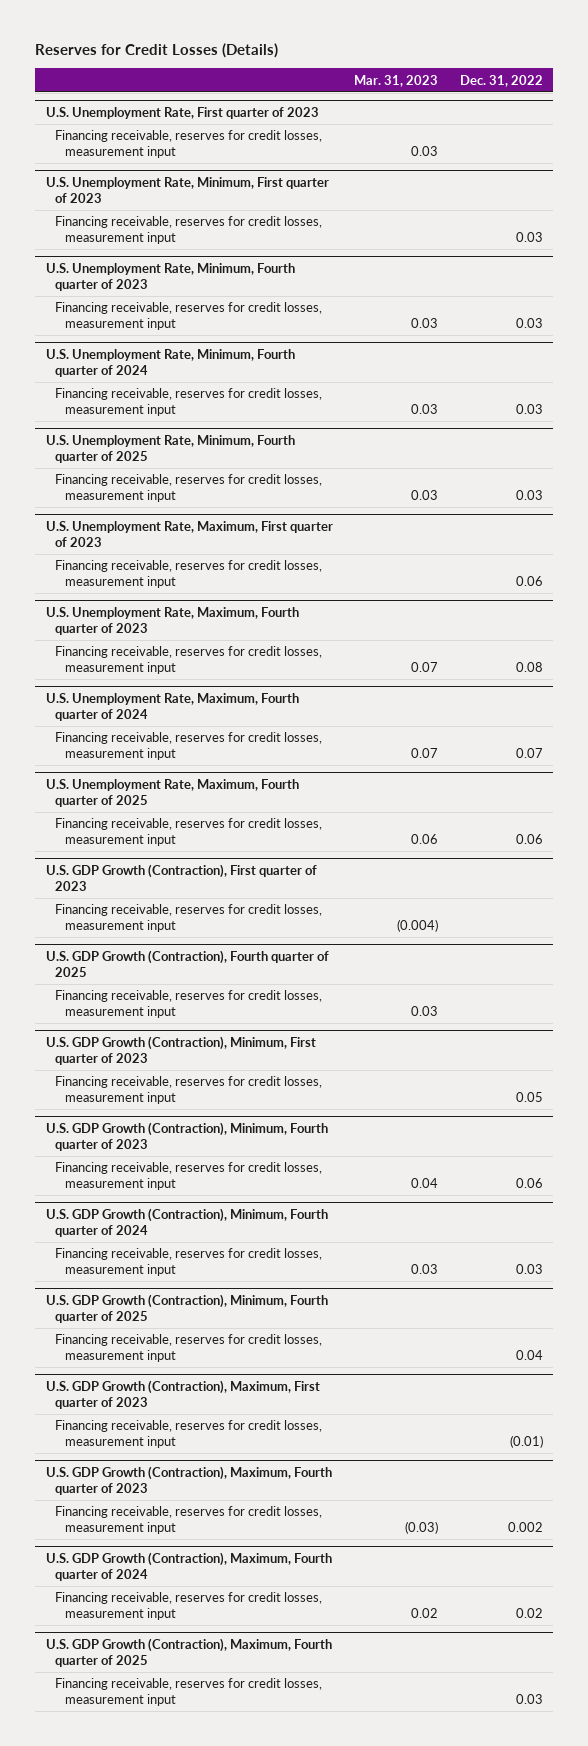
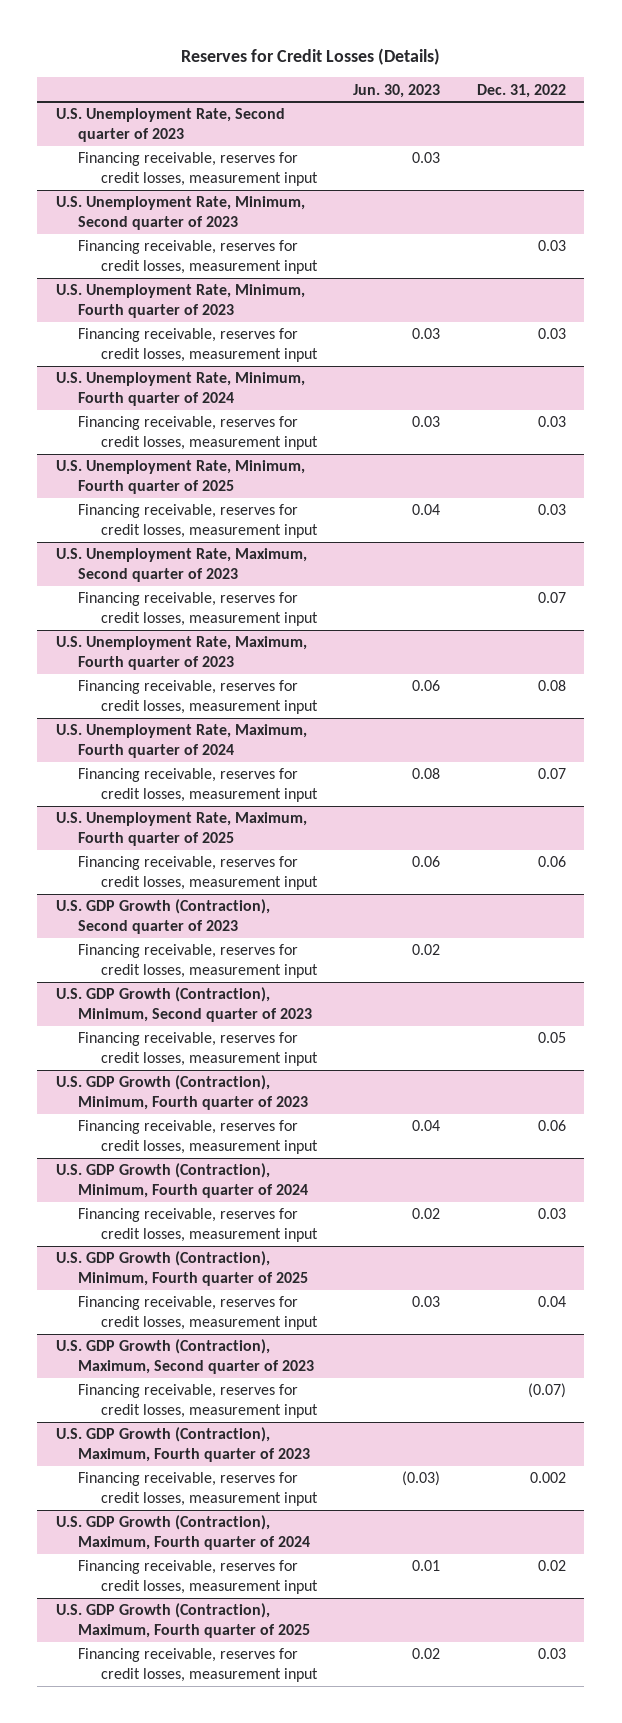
- | Mar. 31, 2023 | Dec. 31, 2022
+ | Jun. 30, 2023 | Dec. 31, 2022
- U.S. Unemployment Rate, First quarter of 2023
+ U.S. Unemployment Rate, Second quarter of 2023
- U.S. Unemployment Rate, Minimum, First quarter of 2023
+ U.S. Unemployment Rate, Minimum, Second quarter of 2023
- U.S. Unemployment Rate, Maximum, First quarter of 2023
- Financing receivable, reserves for credit losses, measurement input | | 0.06
+ U.S. Unemployment Rate, Maximum, Second quarter of 2023
+ Financing receivable, reserves for credit losses, measurement input | | 0.07
- U.S. GDP Growth (Contraction), First quarter of 2023
- Financing receivable, reserves for credit losses, measurement input | (0.004) |
- U.S. GDP Growth (Contraction), Fourth quarter of 2025
+ U.S. GDP Growth (Contraction), Second quarter of 2023
- U.S. GDP Growth (Contraction), Minimum, First quarter of 2023
+ U.S. GDP Growth (Contraction), Minimum, Second quarter of 2023
- U.S. GDP Growth (Contraction), Maximum, First quarter of 2023
- Financing receivable, reserves for credit losses, measurement input | | (0.01)
+ U.S. GDP Growth (Contraction), Maximum, Second quarter of 2023
+ Financing receivable, reserves for credit losses, measurement input | | (0.07)

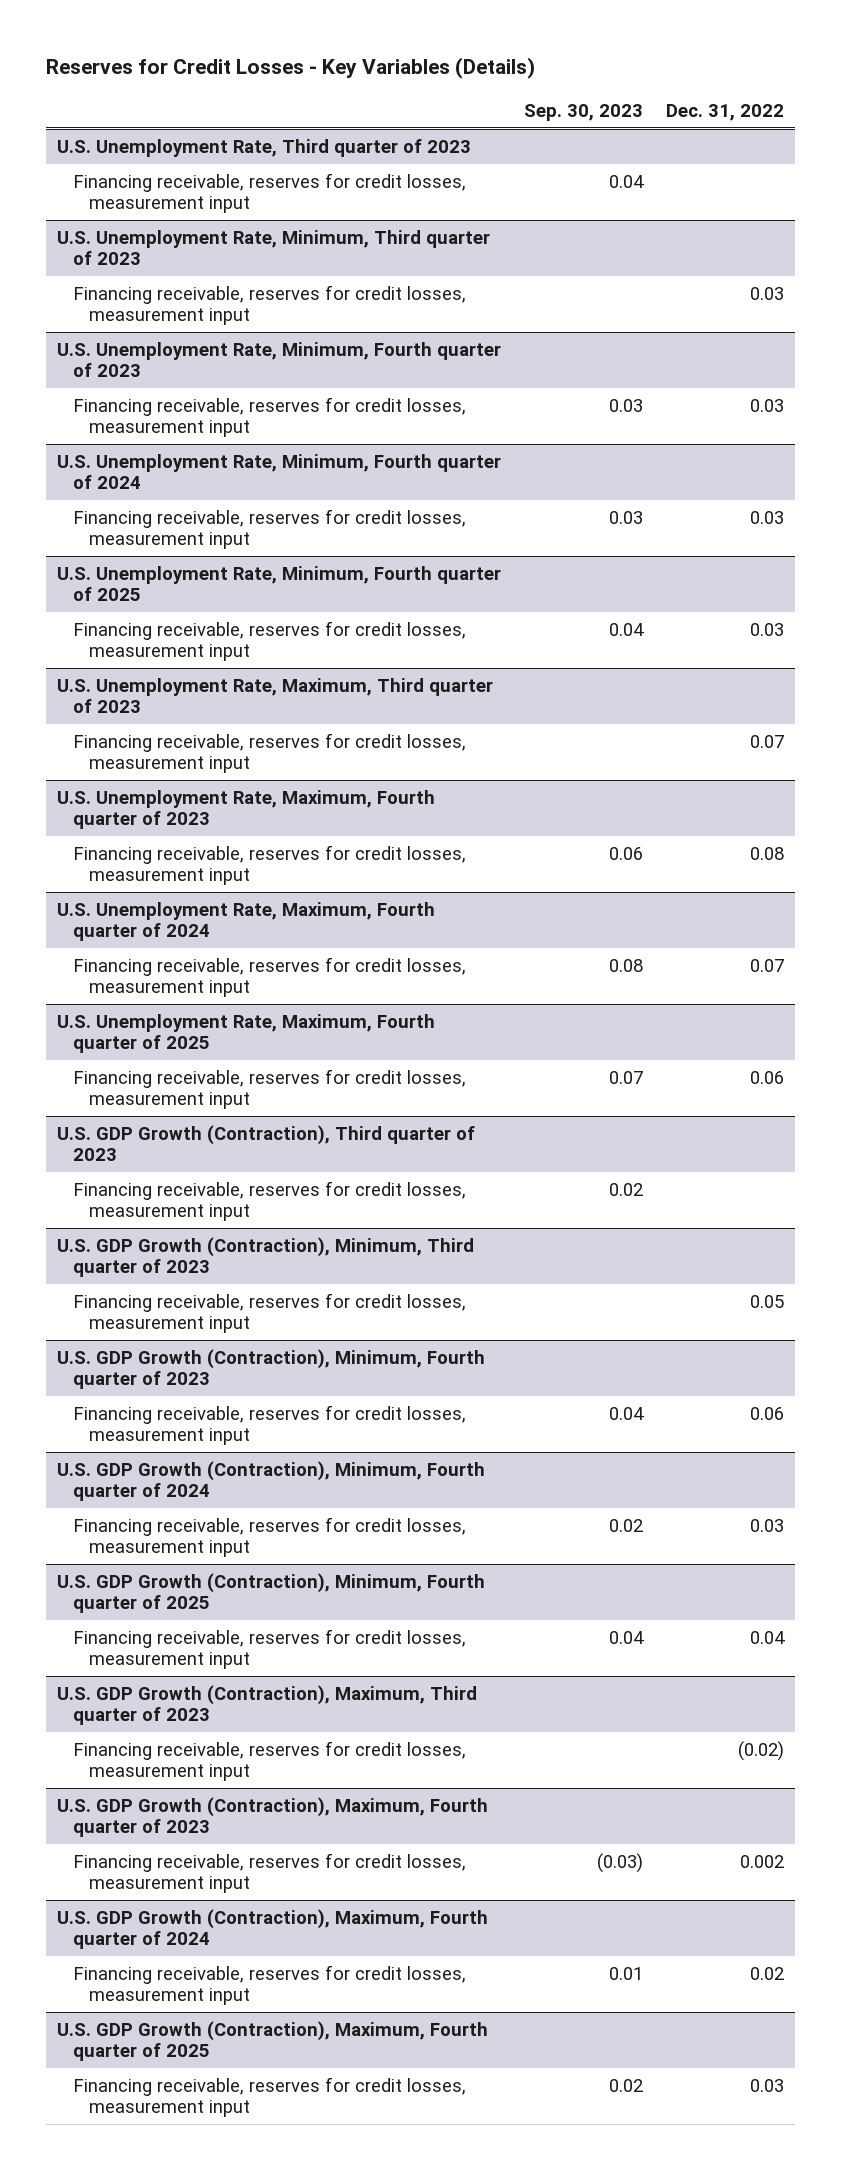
- Reserves for Credit Losses (Details)
+ Reserves for Credit Losses - Key Variables (Details)
- | Jun. 30, 2023 | Dec. 31, 2022
+ | Sep. 30, 2023 | Dec. 31, 2022
- U.S. Unemployment Rate, Second quarter of 2023
+ U.S. Unemployment Rate, Third quarter of 2023
- U.S. Unemployment Rate, Minimum, Second quarter of 2023
+ U.S. Unemployment Rate, Minimum, Third quarter of 2023
- U.S. Unemployment Rate, Maximum, Second quarter of 2023
+ U.S. Unemployment Rate, Maximum, Third quarter of 2023
- U.S. GDP Growth (Contraction), Second quarter of 2023
+ U.S. GDP Growth (Contraction), Third quarter of 2023
- U.S. GDP Growth (Contraction), Minimum, Second quarter of 2023
+ U.S. GDP Growth (Contraction), Minimum, Third quarter of 2023
- U.S. GDP Growth (Contraction), Maximum, Second quarter of 2023
- Financing receivable, reserves for credit losses, measurement input | | (0.07)
+ U.S. GDP Growth (Contraction), Maximum, Third quarter of 2023
+ Financing receivable, reserves for credit losses, measurement input | | (0.02)

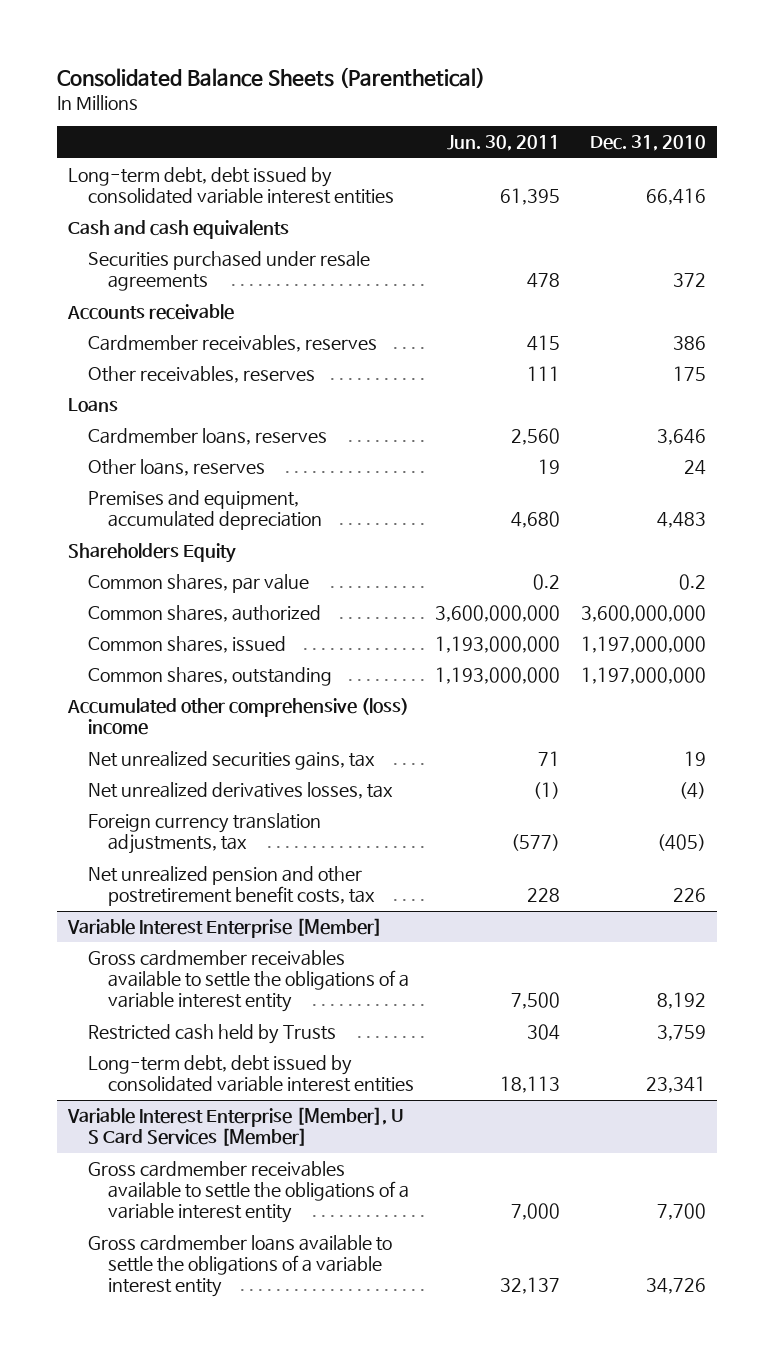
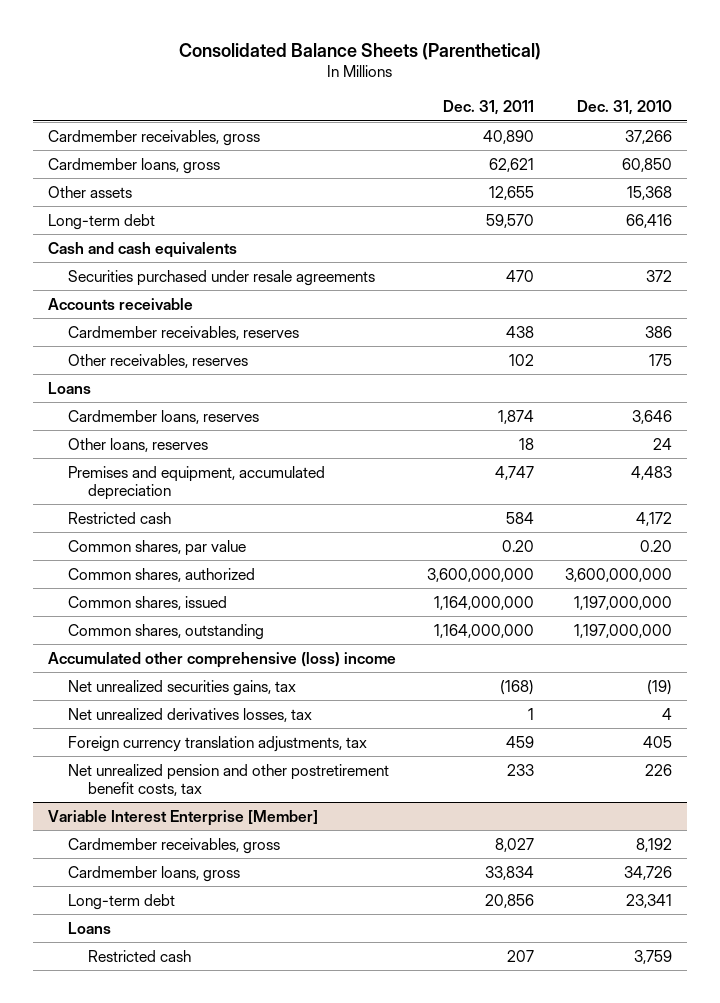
- | Jun. 30, 2011 | Dec. 31, 2010
+ | Dec. 31, 2011 | Dec. 31, 2010
- Long-term debt, debt issued by consolidated variable interest entities | 61,395 | 66,416
+ Cardmember receivables, gross | 40,890 | 37,266
+ Cardmember loans, gross | 62,621 | 60,850
+ Other assets | 12,655 | 15,368
+ Long-term debt | 59,570 | 66,416
- Shareholders Equity
- Common shares, par value | 0.2 | 0.2
+ Restricted cash | 584 | 4,172
+ Common shares, par value | 0.20 | 0.20
- Net unrealized securities gains, tax | 71 | 19
- Net unrealized derivatives losses, tax | (1) | (4)
- Foreign currency translation adjustments, tax | (577) | (405)
+ Net unrealized securities gains, tax | (168) | (19)
+ Net unrealized derivatives losses, tax | 1 | 4
+ Foreign currency translation adjustments, tax | 459 | 405
@ Variable Interest Enterprise [Member]
- Gross cardmember receivables available to settle the obligations of a variable interest entity | 7,500 | 8,192
- Restricted cash held by Trusts | 304 | 3,759
- Long-term debt, debt issued by consolidated variable interest entities | 18,113 | 23,341
- Variable Interest Enterprise [Member], U S Card Services [Member]
- Gross cardmember receivables available to settle the obligations of a variable interest entity | 7,000 | 7,700
- Gross cardmember loans available to settle the obligations of a variable interest entity | 32,137 | 34,726
@ Variable Interest Enterprise [Member]
+ Cardmember receivables, gross | 8,027 | 8,192
+ Cardmember loans, gross | 33,834 | 34,726
+ Long-term debt | 20,856 | 23,341
+ Loans
+ Restricted cash | 207 | 3,759

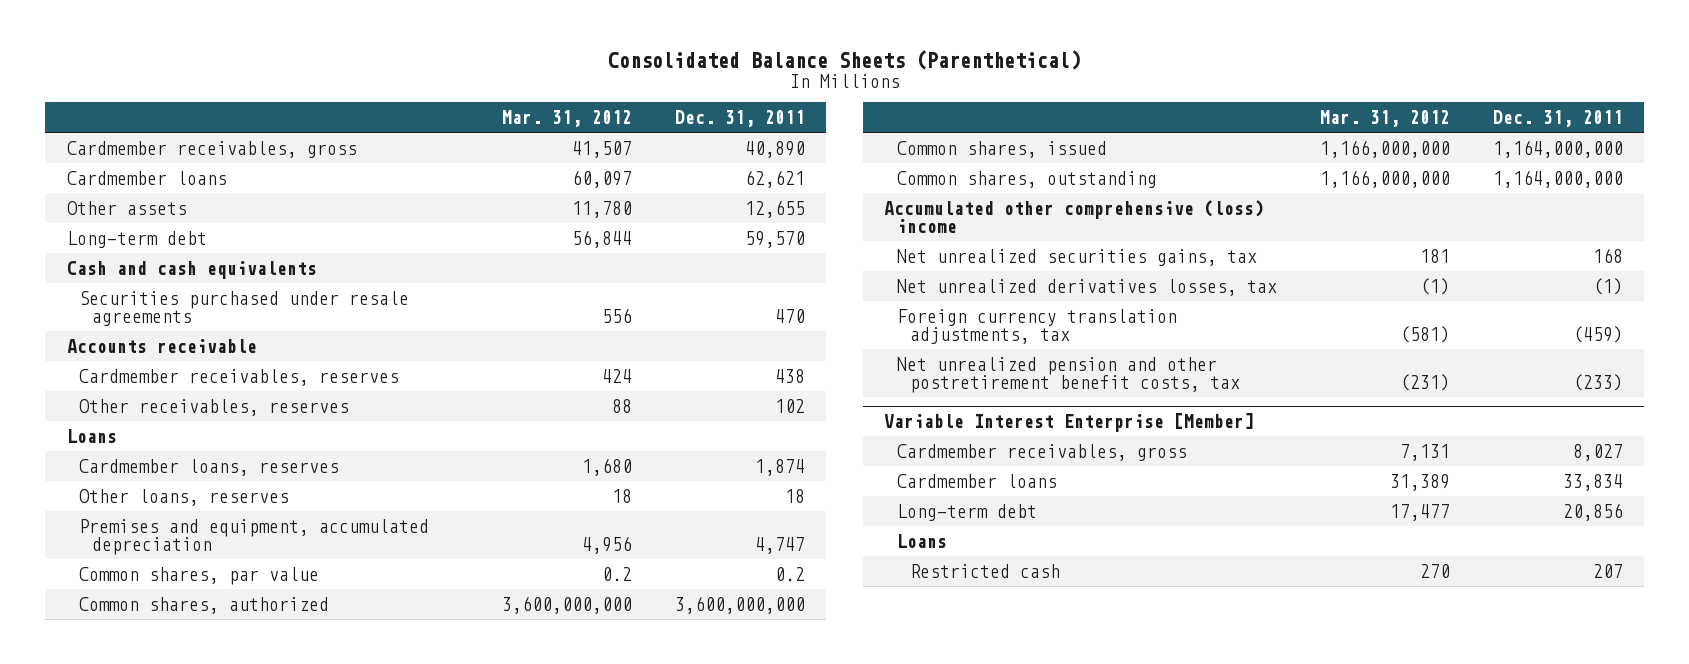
- | Dec. 31, 2011 | Dec. 31, 2010
+ | Mar. 31, 2012 | Dec. 31, 2011
- Cardmember loans, gross | 62,621 | 60,850
+ Cardmember loans | 60,097 | 62,621
- Restricted cash | 584 | 4,172
- Common shares, par value | 0.20 | 0.20
+ Common shares, par value | 0.2 | 0.2
- Net unrealized securities gains, tax | (168) | (19)
- Net unrealized derivatives losses, tax | 1 | 4
- Foreign currency translation adjustments, tax | 459 | 405
- Net unrealized pension and other postretirement benefit costs, tax | 233 | 226
+ Net unrealized securities gains, tax | 181 | 168
+ Net unrealized derivatives losses, tax | (1) | (1)
+ Foreign currency translation adjustments, tax | (581) | (459)
+ Net unrealized pension and other postretirement benefit costs, tax | (231) | (233)
@ Variable Interest Enterprise [Member]
- Cardmember loans, gross | 33,834 | 34,726
+ Cardmember loans | 31,389 | 33,834

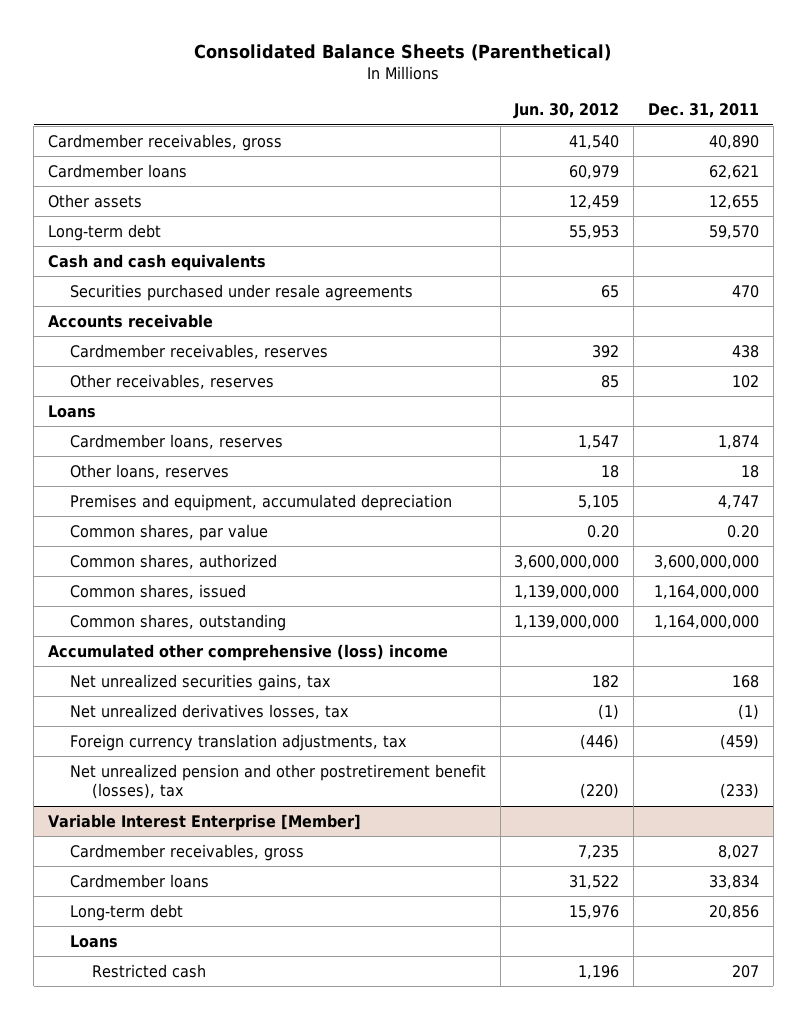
- | Mar. 31, 2012 | Dec. 31, 2011
+ | Jun. 30, 2012 | Dec. 31, 2011
- Common shares, par value | 0.2 | 0.2
+ Common shares, par value | 0.20 | 0.20
- Net unrealized pension and other postretirement benefit costs, tax | (231) | (233)
+ Net unrealized pension and other postretirement benefit (losses), tax | (220) | (233)

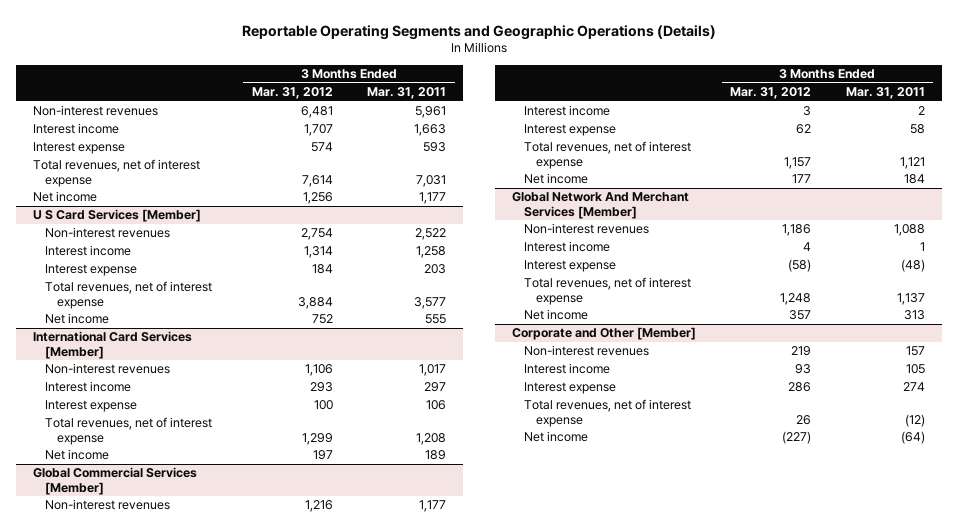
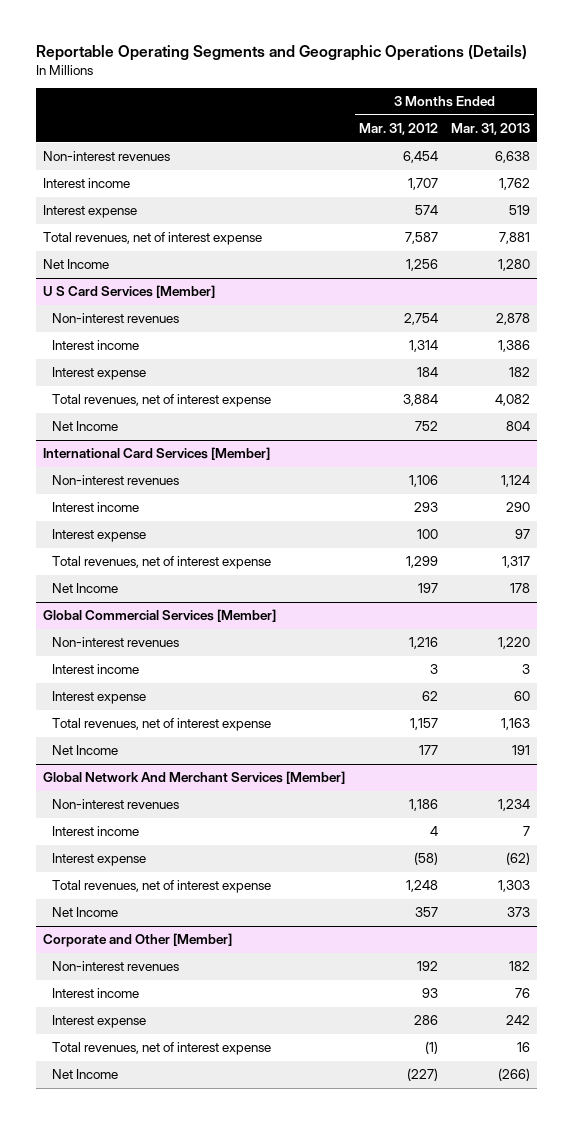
- | 3 Months Ended Mar. 31, 2012 | 3 Months Ended Mar. 31, 2011
+ | 3 Months Ended Mar. 31, 2012 | 3 Months Ended Mar. 31, 2013
- Non-interest revenues | 6,481 | 5,961
+ Non-interest revenues | 6,454 | 6,638
- Total revenues, net of interest expense | 7,614 | 7,031
- Net income | 1,256 | 1,177
+ Total revenues, net of interest expense | 7,587 | 7,881
+ Net Income | 1,256 | 1,280
@ U S Card Services [Member]
- Net income | 752 | 555
+ Net Income | 752 | 804
@ International Card Services [Member]
- Net income | 197 | 189
+ Net Income | 197 | 178
@ Global Commercial Services [Member]
- Net income | 177 | 184
+ Net Income | 177 | 191
@ Global Network And Merchant Services [Member]
- Net income | 357 | 313
+ Net Income | 357 | 373
@ Corporate and Other [Member]
- Non-interest revenues | 219 | 157
+ Non-interest revenues | 192 | 182
- Total revenues, net of interest expense | 26 | (12)
- Net income | (227) | (64)
+ Total revenues, net of interest expense | (1) | 16
+ Net Income | (227) | (266)

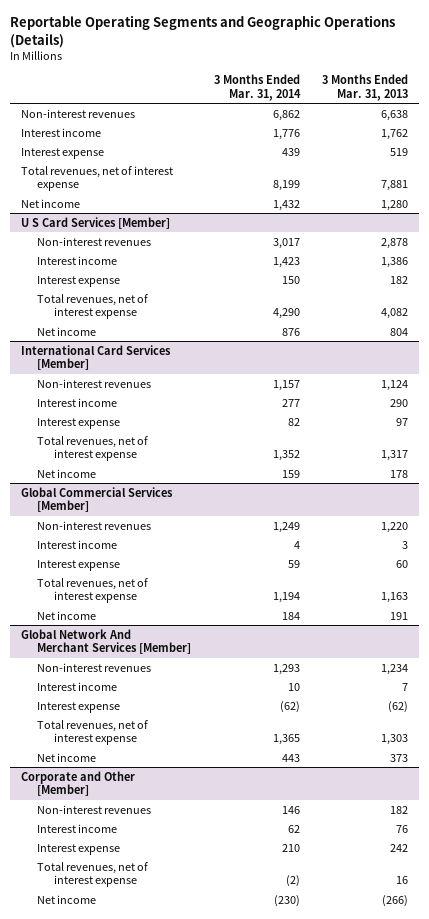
- | 3 Months Ended Mar. 31, 2012 | 3 Months Ended Mar. 31, 2013
+ | 3 Months Ended Mar. 31, 2014 | 3 Months Ended Mar. 31, 2013
- Net Income | 1,256 | 1,280
+ Net income | 1,432 | 1,280
@ U S Card Services [Member]
- Net Income | 752 | 804
+ Net income | 876 | 804
@ International Card Services [Member]
- Net Income | 197 | 178
+ Net income | 159 | 178
@ Global Commercial Services [Member]
- Net Income | 177 | 191
+ Net income | 184 | 191
@ Global Network And Merchant Services [Member]
- Net Income | 357 | 373
+ Net income | 443 | 373
@ Corporate and Other [Member]
- Net Income | (227) | (266)
+ Net income | (230) | (266)

